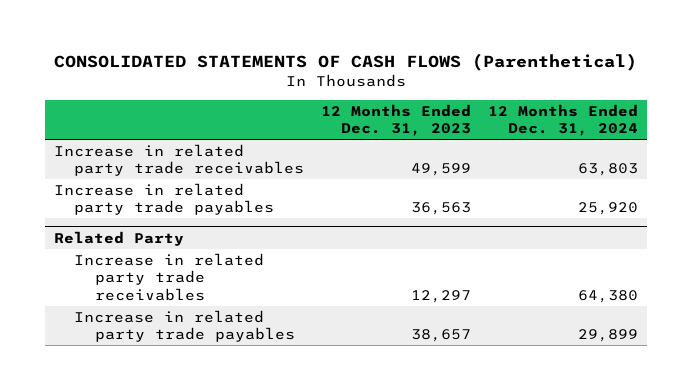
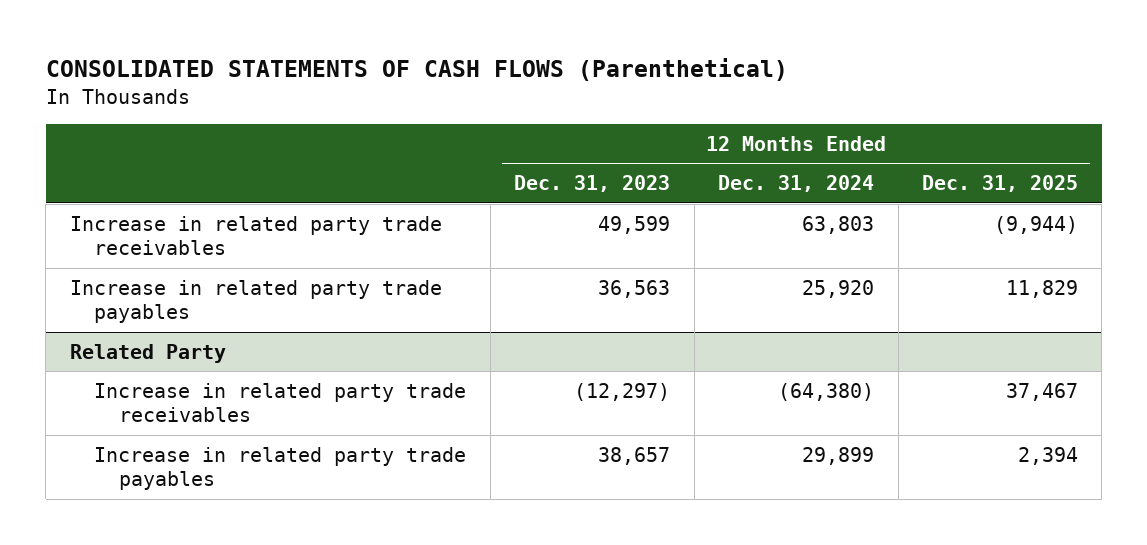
- | 12 Months Ended Dec. 31, 2023 | 12 Months Ended Dec. 31, 2024
+ | 12 Months Ended Dec. 31, 2023 | 12 Months Ended Dec. 31, 2024 | 12 Months Ended Dec. 31, 2025
@ Related Party
- Increase in related party trade receivables | 12,297 | 64,380
+ Increase in related party trade receivables | (12,297) | (64,380) | 37,467

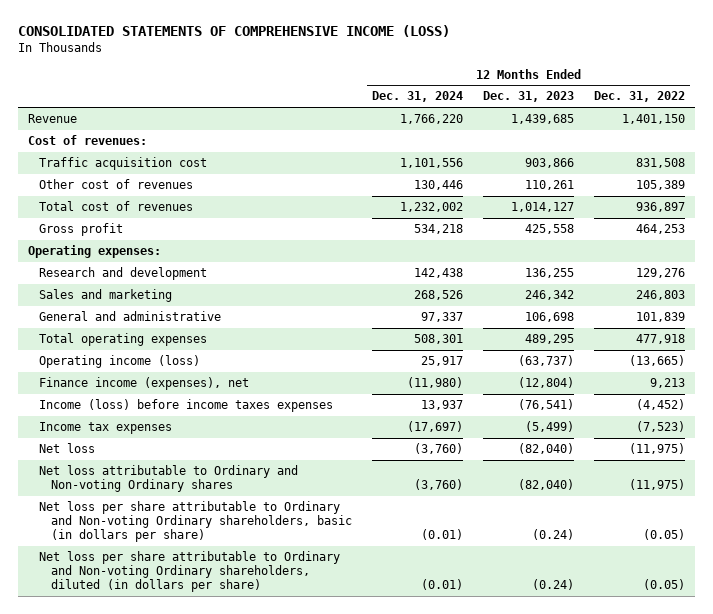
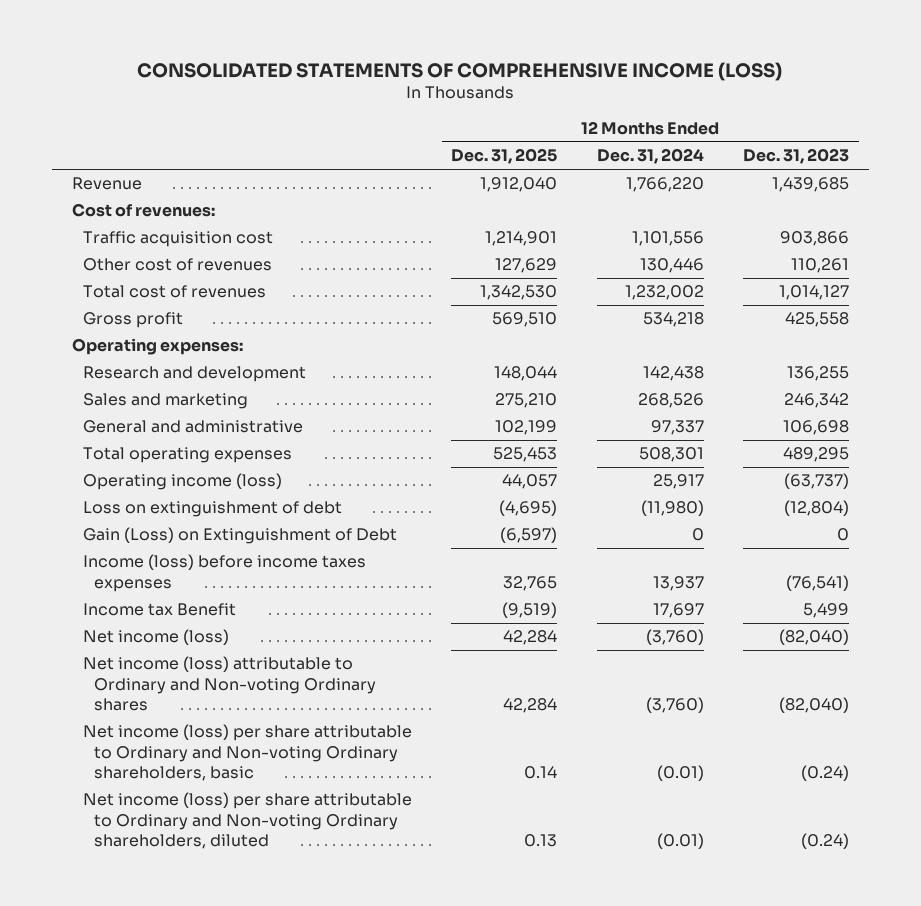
- | 12 Months Ended Dec. 31, 2024 | 12 Months Ended Dec. 31, 2023 | 12 Months Ended Dec. 31, 2022
+ | 12 Months Ended Dec. 31, 2025 | 12 Months Ended Dec. 31, 2024 | 12 Months Ended Dec. 31, 2023
- Finance income (expenses), net | (11,980) | (12,804) | 9,213
+ Loss on extinguishment of debt | (4,695) | (11,980) | (12,804)
+ Gain (Loss) on Extinguishment of Debt | (6,597) | 0 | 0
- Income tax expenses | (17,697) | (5,499) | (7,523)
- Net loss | (3,760) | (82,040) | (11,975)
- Net loss attributable to Ordinary and Non-voting Ordinary shares | (3,760) | (82,040) | (11,975)
- Net loss per share attributable to Ordinary and Non-voting Ordinary shareholders, basic (in dollars per share) | (0.01) | (0.24) | (0.05)
- Net loss per share attributable to Ordinary and Non-voting Ordinary shareholders, diluted (in dollars per share) | (0.01) | (0.24) | (0.05)
+ Income tax Benefit | (9,519) | 17,697 | 5,499
+ Net income (loss) | 42,284 | (3,760) | (82,040)
+ Net income (loss) attributable to Ordinary and Non-voting Ordinary shares | 42,284 | (3,760) | (82,040)
+ Net income (loss) per share attributable to Ordinary and Non-voting Ordinary shareholders, basic | 0.14 | (0.01) | (0.24)
+ Net income (loss) per share attributable to Ordinary and Non-voting Ordinary shareholders, diluted | 0.13 | (0.01) | (0.24)

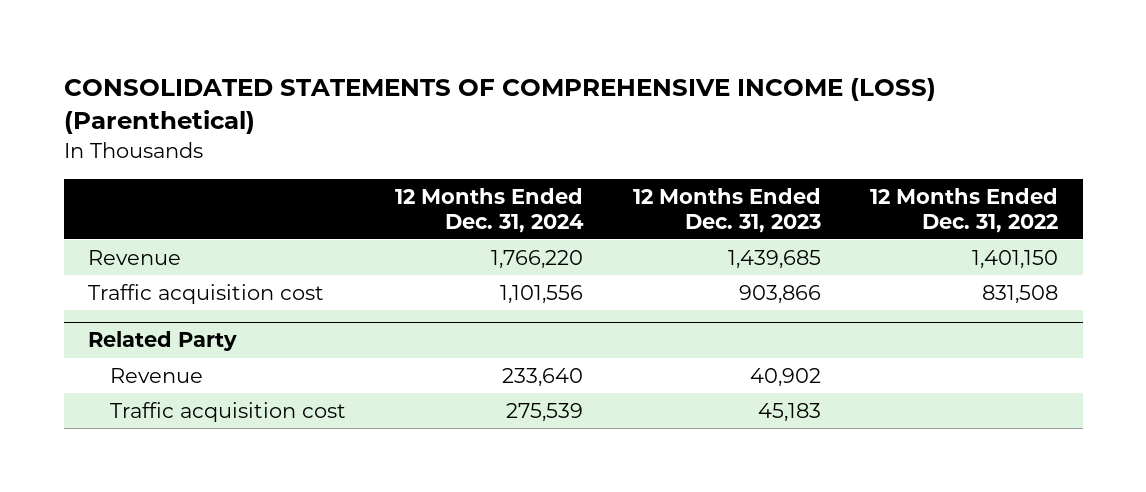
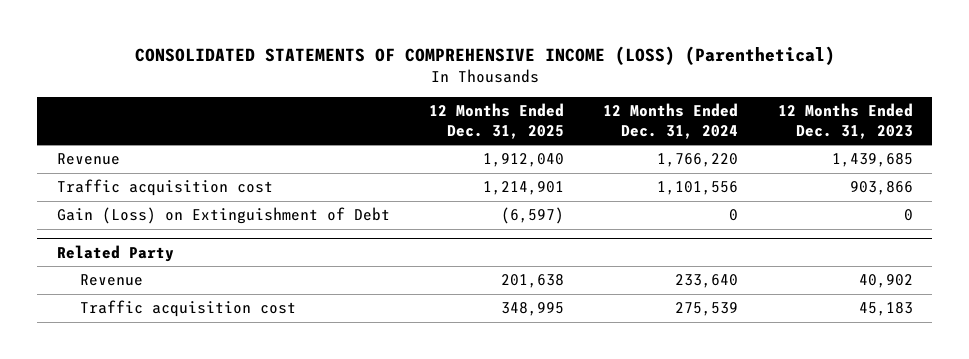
- | 12 Months Ended Dec. 31, 2024 | 12 Months Ended Dec. 31, 2023 | 12 Months Ended Dec. 31, 2022
+ | 12 Months Ended Dec. 31, 2025 | 12 Months Ended Dec. 31, 2024 | 12 Months Ended Dec. 31, 2023
+ Gain (Loss) on Extinguishment of Debt | (6,597) | 0 | 0

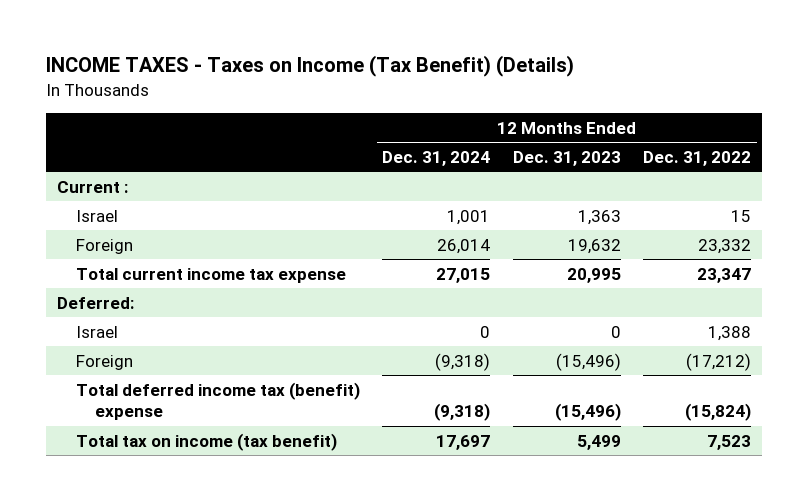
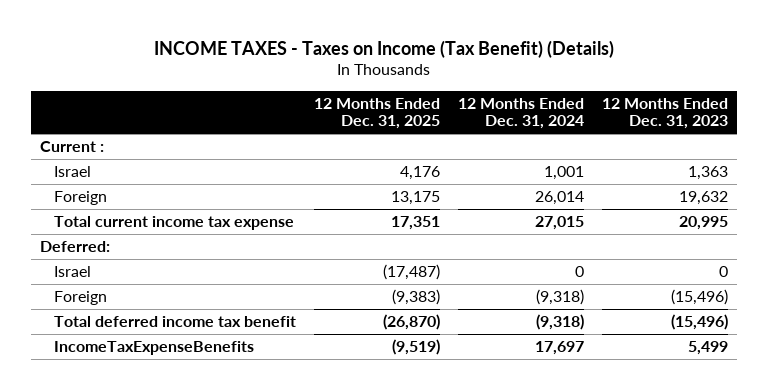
- | 12 Months Ended Dec. 31, 2024 | 12 Months Ended Dec. 31, 2023 | 12 Months Ended Dec. 31, 2022
+ | 12 Months Ended Dec. 31, 2025 | 12 Months Ended Dec. 31, 2024 | 12 Months Ended Dec. 31, 2023
- Total deferred income tax (benefit) expense | (9,318) | (15,496) | (15,824)
- Total tax on income (tax benefit) | 17,697 | 5,499 | 7,523
+ Total deferred income tax benefit | (26,870) | (9,318) | (15,496)
+ IncomeTaxExpenseBenefits | (9,519) | 17,697 | 5,499

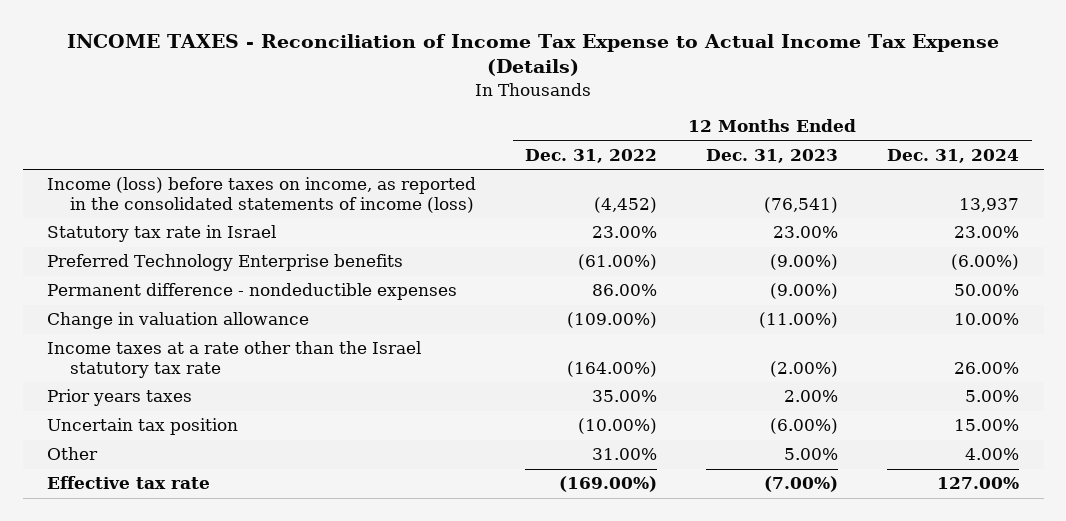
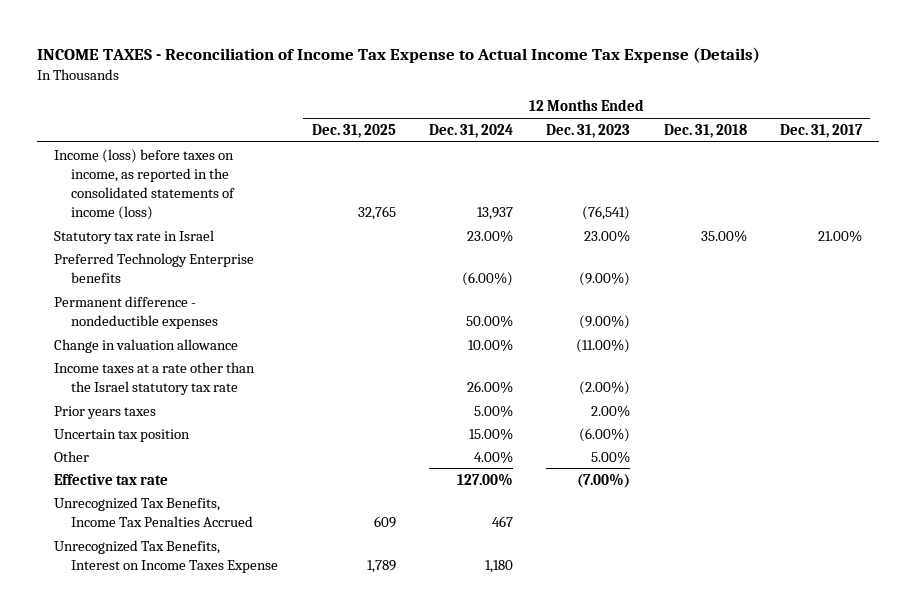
- | 12 Months Ended Dec. 31, 2022 | 12 Months Ended Dec. 31, 2023 | 12 Months Ended Dec. 31, 2024
+ | 12 Months Ended Dec. 31, 2025 | 12 Months Ended Dec. 31, 2024 | 12 Months Ended Dec. 31, 2023 | 12 Months Ended Dec. 31, 2018 | 12 Months Ended Dec. 31, 2017
+ Unrecognized Tax Benefits, Income Tax Penalties Accrued | 609 | 467 | | |
+ Unrecognized Tax Benefits, Interest on Income Taxes Expense | 1,789 | 1,180 | | |

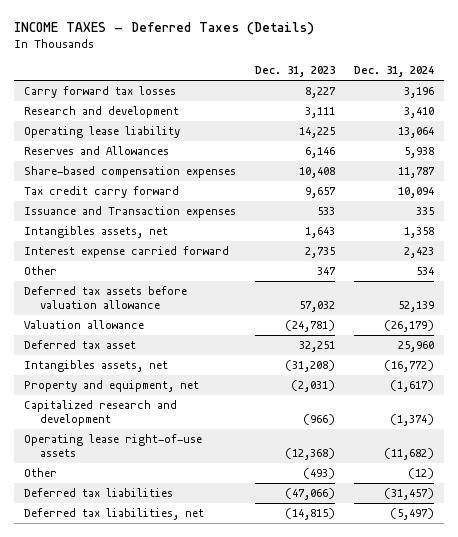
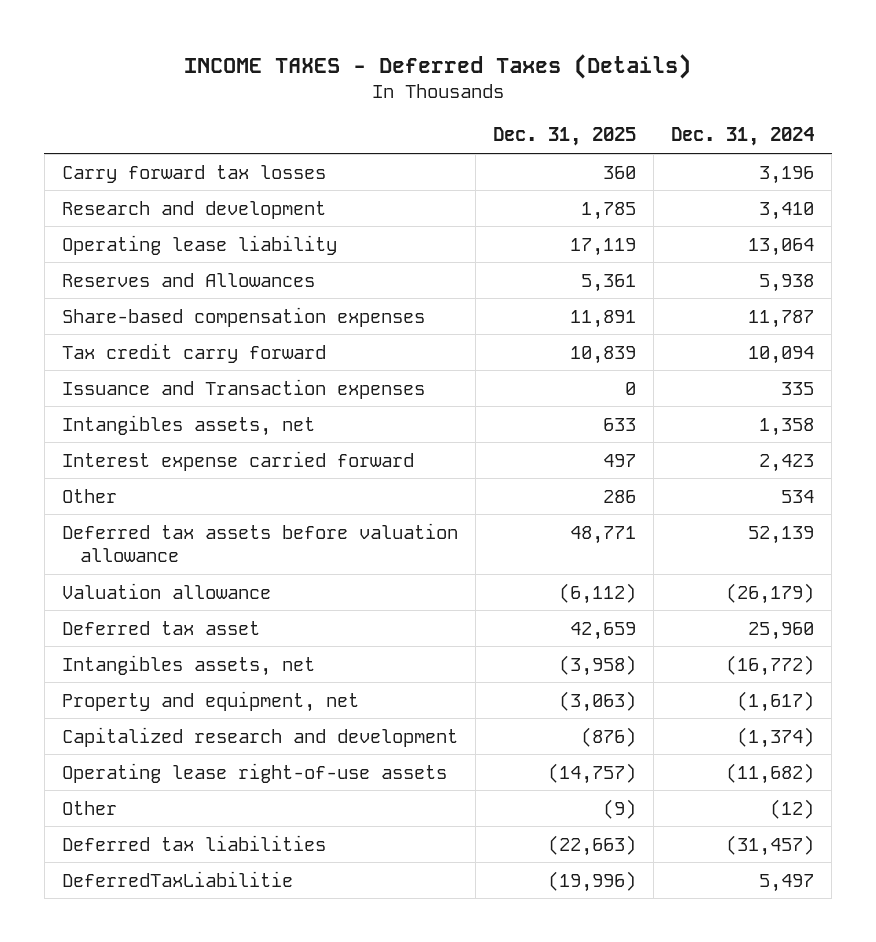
- | Dec. 31, 2023 | Dec. 31, 2024
+ | Dec. 31, 2025 | Dec. 31, 2024
- Deferred tax liabilities, net | (14,815) | (5,497)
+ DeferredTaxLiabilitie | (19,996) | 5,497

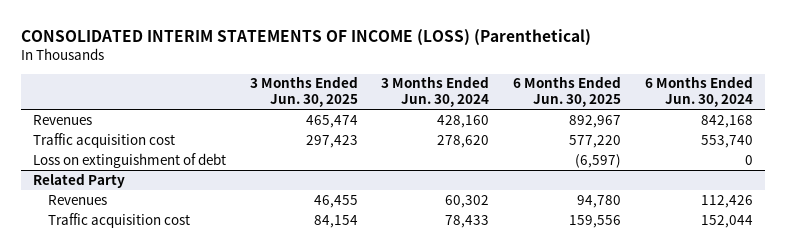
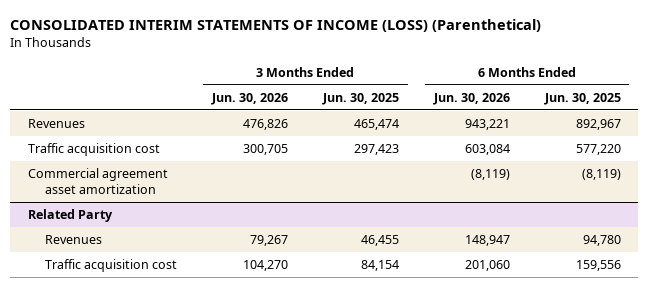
- | 3 Months Ended Jun. 30, 2025 | 3 Months Ended Jun. 30, 2024 | 6 Months Ended Jun. 30, 2025 | 6 Months Ended Jun. 30, 2024
+ | 3 Months Ended Jun. 30, 2026 | 3 Months Ended Jun. 30, 2025 | 6 Months Ended Jun. 30, 2026 | 6 Months Ended Jun. 30, 2025
- Loss on extinguishment of debt | | | (6,597) | 0
+ Commercial agreement asset amortization | | | (8,119) | (8,119)

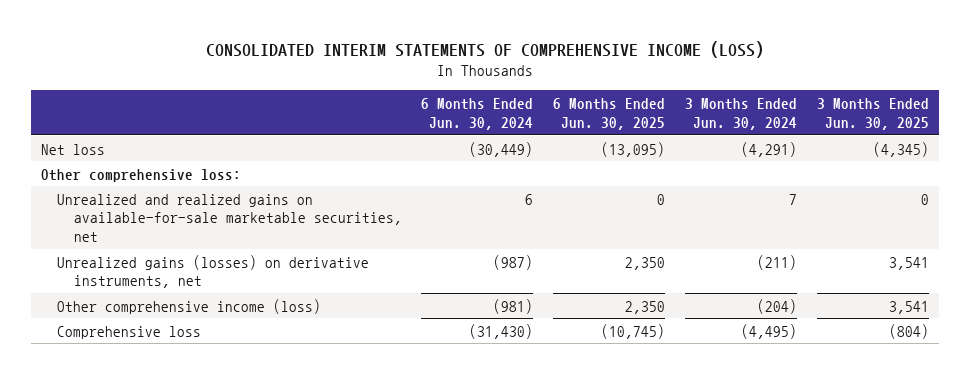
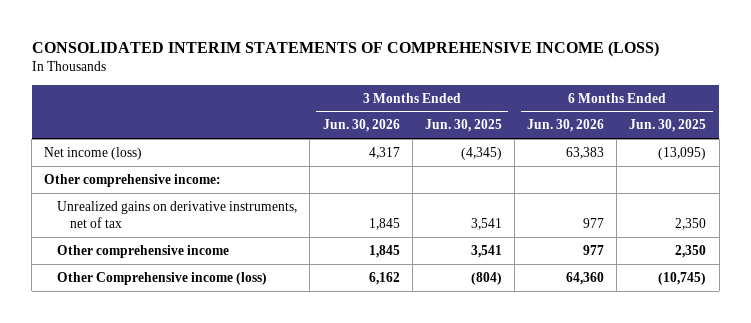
- | 6 Months Ended Jun. 30, 2024 | 6 Months Ended Jun. 30, 2025 | 3 Months Ended Jun. 30, 2024 | 3 Months Ended Jun. 30, 2025
+ | 3 Months Ended Jun. 30, 2026 | 3 Months Ended Jun. 30, 2025 | 6 Months Ended Jun. 30, 2026 | 6 Months Ended Jun. 30, 2025
- Net loss | (30,449) | (13,095) | (4,291) | (4,345)
- Other comprehensive loss:
- Unrealized and realized gains on available-for-sale marketable securities, net | 6 | 0 | 7 | 0
- Unrealized gains (losses) on derivative instruments, net | (987) | 2,350 | (211) | 3,541
- Other comprehensive income (loss) | (981) | 2,350 | (204) | 3,541
- Comprehensive loss | (31,430) | (10,745) | (4,495) | (804)
+ Net income (loss) | 4,317 | (4,345) | 63,383 | (13,095)
+ Other comprehensive income:
+ Unrealized gains on derivative instruments, net of tax | 1,845 | 3,541 | 977 | 2,350
+ Other comprehensive income | 1,845 | 3,541 | 977 | 2,350
+ Other Comprehensive income (loss) | 6,162 | (804) | 64,360 | (10,745)

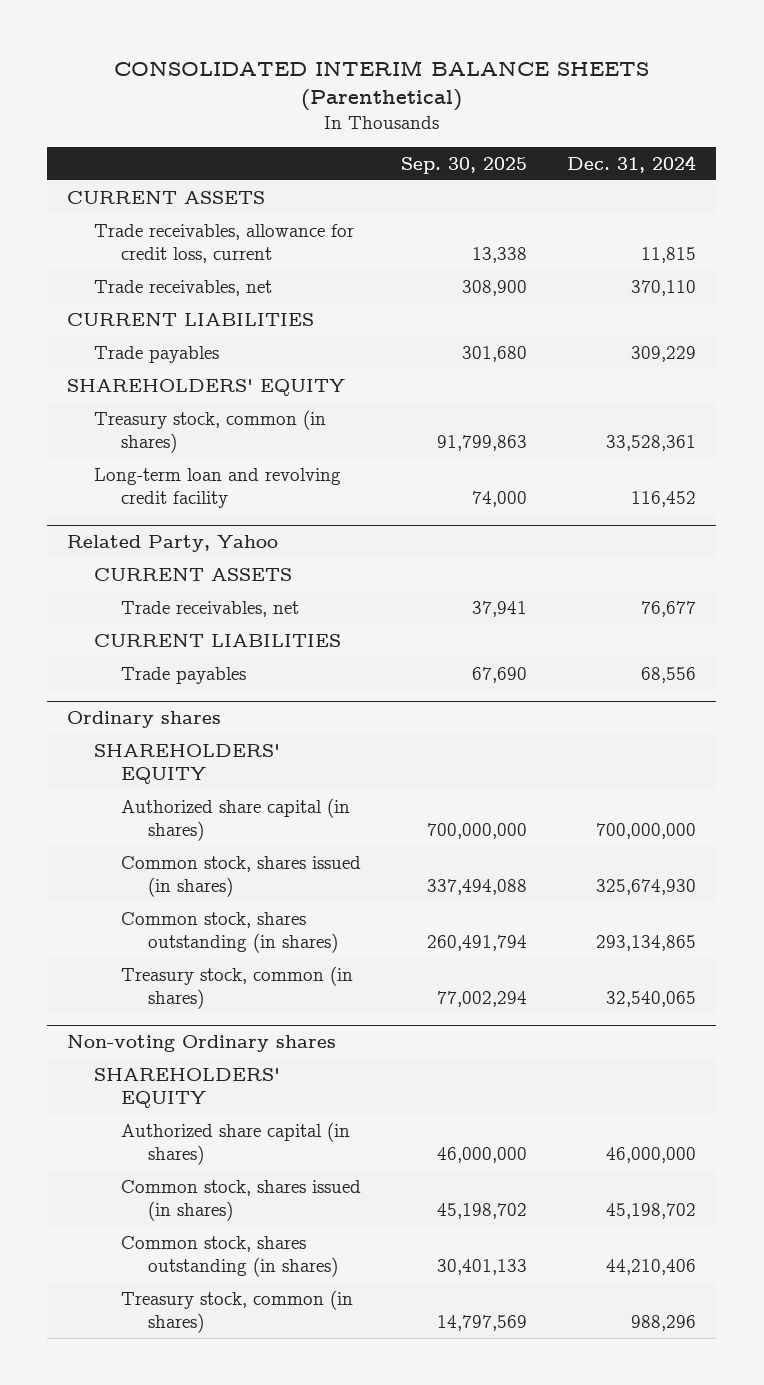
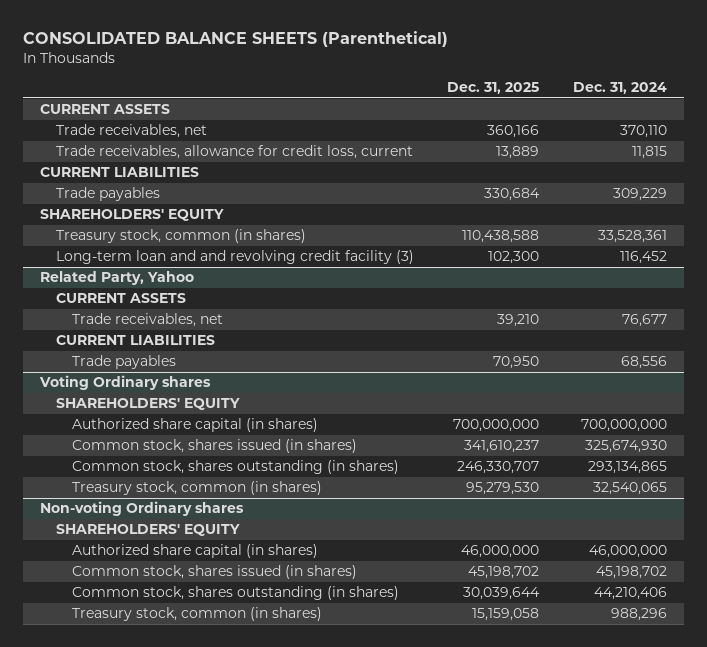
- CONSOLIDATED INTERIM BALANCE SHEETS (Parenthetical)
+ CONSOLIDATED BALANCE SHEETS (Parenthetical)
- | Sep. 30, 2025 | Dec. 31, 2024
+ | Dec. 31, 2025 | Dec. 31, 2024
moved down: Trade receivables, allowance for credit loss, current | 13,889 | 11,815
- Long-term loan and revolving credit facility | 74,000 | 116,452
+ Long-term loan and and revolving credit facility (3) | 102,300 | 116,452
- Ordinary shares
+ Voting Ordinary shares

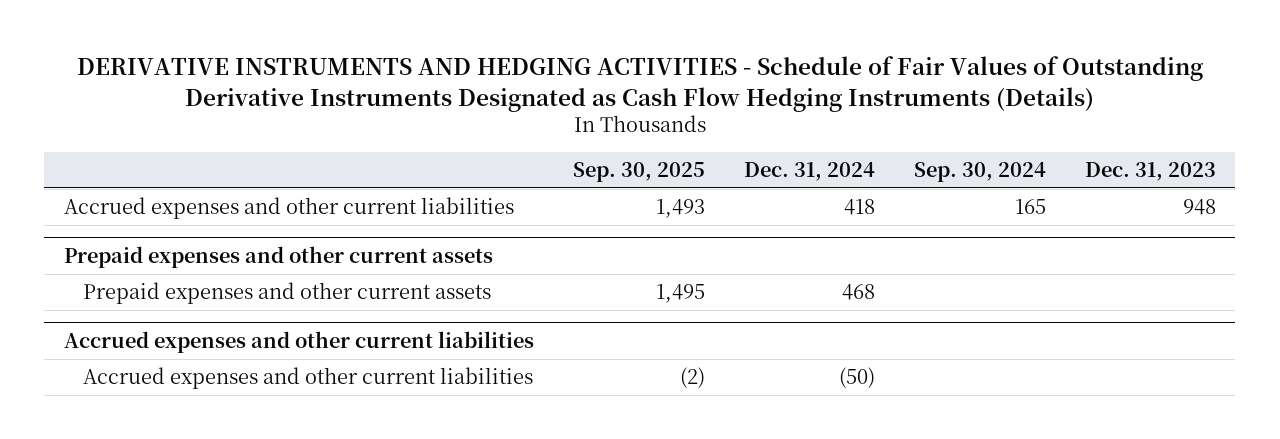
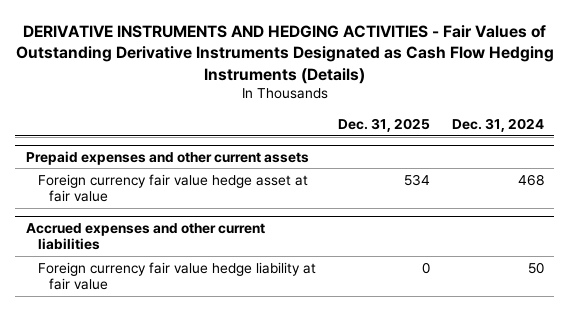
- DERIVATIVE INSTRUMENTS AND HEDGING ACTIVITIES - Schedule of Fair Values of Outstanding Derivative Instruments Designated as Cash Flow Hedging Instruments (Details)
+ DERIVATIVE INSTRUMENTS AND HEDGING ACTIVITIES - Fair Values of Outstanding Derivative Instruments Designated as Cash Flow Hedging Instruments (Details)
- | Sep. 30, 2025 | Dec. 31, 2024 | Sep. 30, 2024 | Dec. 31, 2023
+ | Dec. 31, 2025 | Dec. 31, 2024
- Accrued expenses and other current liabilities | 1,493 | 418 | 165 | 948
@ Prepaid expenses and other current assets
- Prepaid expenses and other current assets | 1,495 | 468 | |
+ Foreign currency fair value hedge asset at fair value | 534 | 468
@ Accrued expenses and other current liabilities
- Accrued expenses and other current liabilities | (2) | (50) | |
+ Foreign currency fair value hedge liability at fair value | 0 | 50

